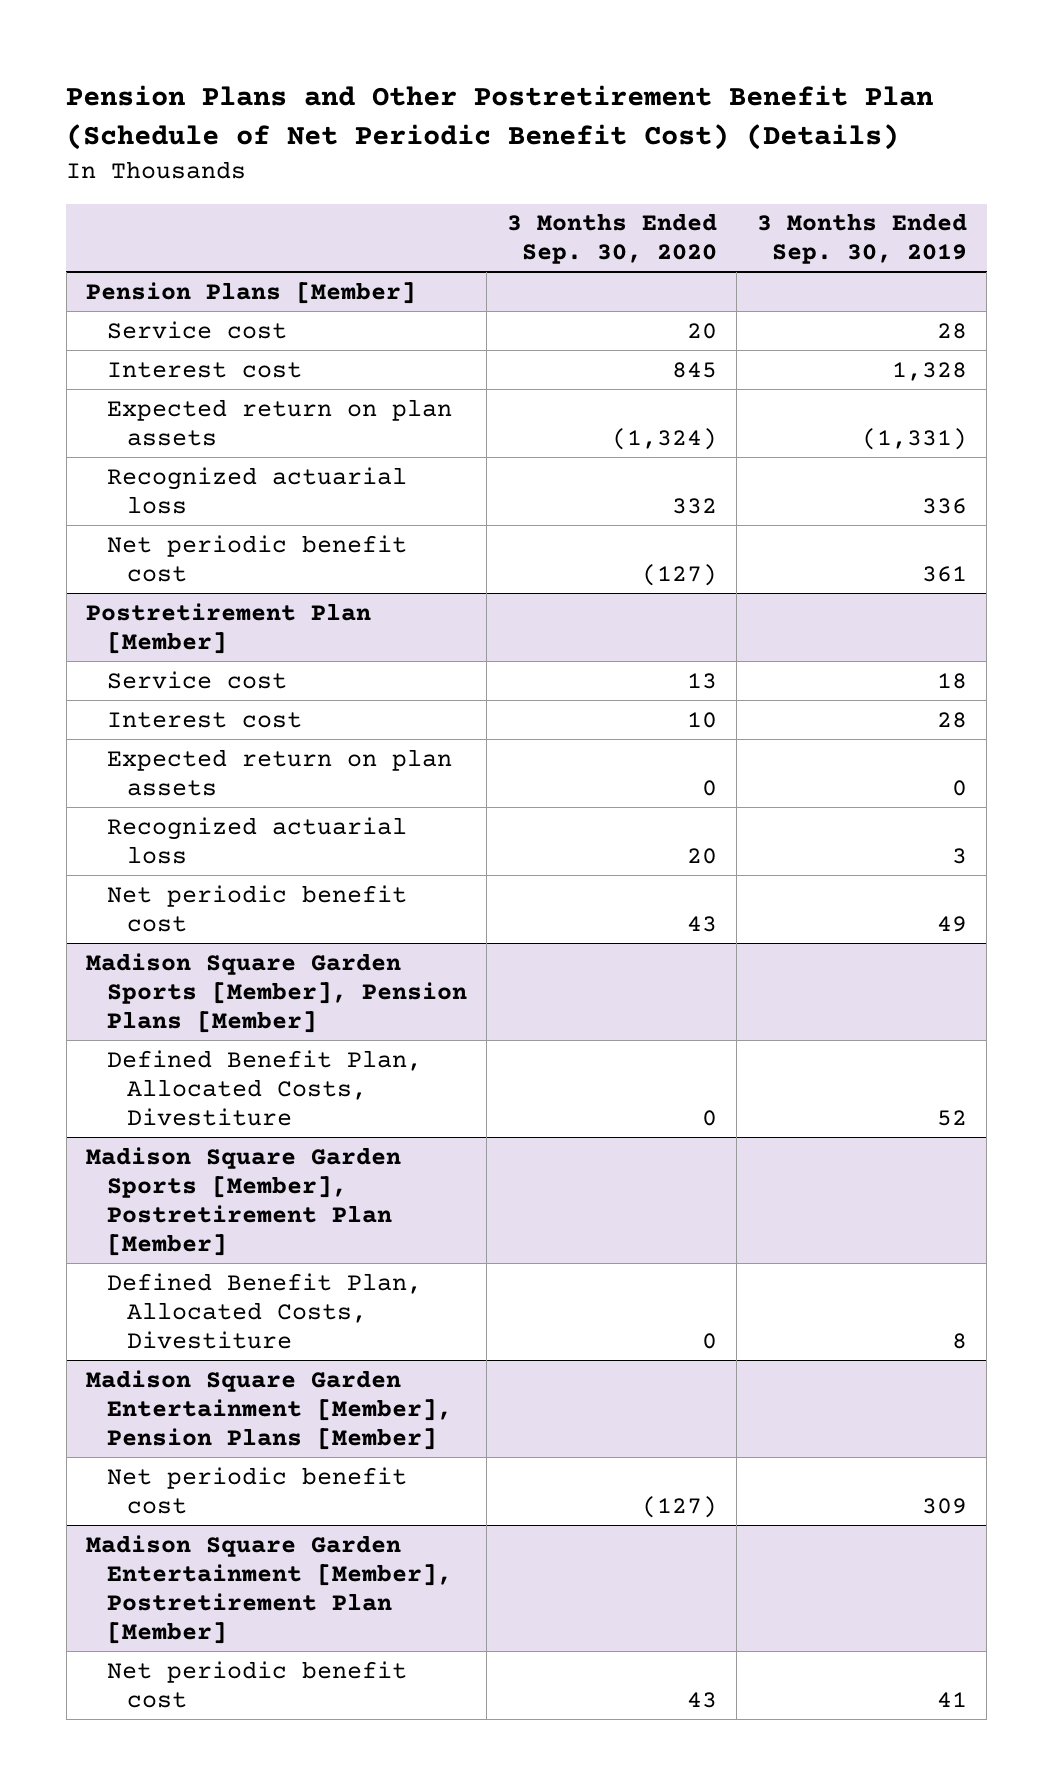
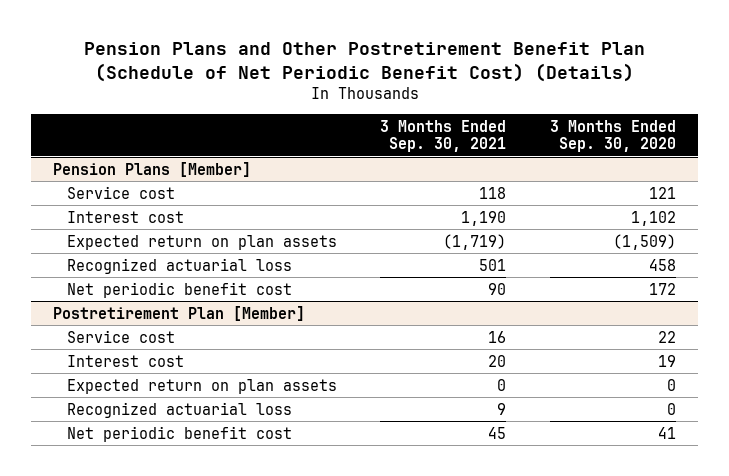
- | 3 Months Ended Sep. 30, 2020 | 3 Months Ended Sep. 30, 2019
+ | 3 Months Ended Sep. 30, 2021 | 3 Months Ended Sep. 30, 2020
@ Pension Plans [Member]
- Service cost | 20 | 28
- Interest cost | 845 | 1,328
- Expected return on plan assets | (1,324) | (1,331)
- Recognized actuarial loss | 332 | 336
- Net periodic benefit cost | (127) | 361
+ Service cost | 118 | 121
+ Interest cost | 1,190 | 1,102
+ Expected return on plan assets | (1,719) | (1,509)
+ Recognized actuarial loss | 501 | 458
+ Net periodic benefit cost | 90 | 172
@ Postretirement Plan [Member]
- Service cost | 13 | 18
- Interest cost | 10 | 28
+ Service cost | 16 | 22
+ Interest cost | 20 | 19
- Recognized actuarial loss | 20 | 3
- Net periodic benefit cost | 43 | 49
- Madison Square Garden Sports [Member], Pension Plans [Member]
- Defined Benefit Plan, Allocated Costs, Divestiture | 0 | 52
- Madison Square Garden Sports [Member], Postretirement Plan [Member]
- Defined Benefit Plan, Allocated Costs, Divestiture | 0 | 8
- Madison Square Garden Entertainment [Member], Pension Plans [Member]
- Net periodic benefit cost | (127) | 309
- Madison Square Garden Entertainment [Member], Postretirement Plan [Member]
- Net periodic benefit cost | 43 | 41
@ Postretirement Plan [Member]
+ Recognized actuarial loss | 9 | 0
+ Net periodic benefit cost | 45 | 41

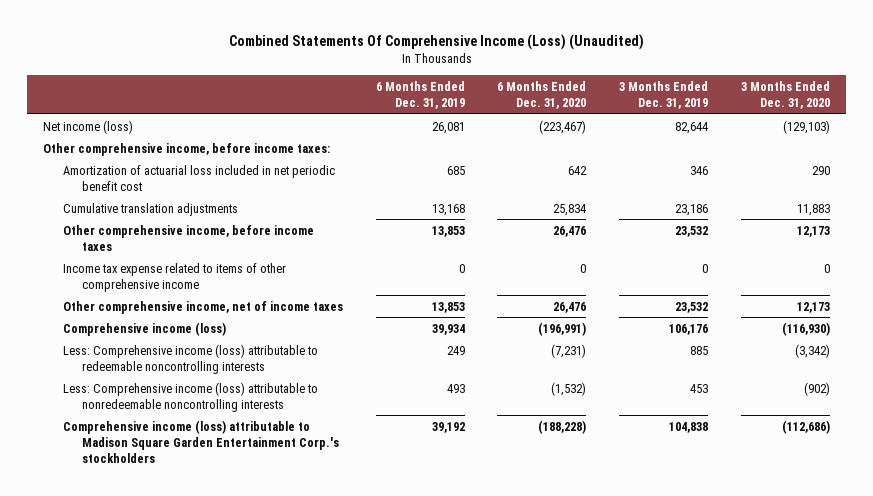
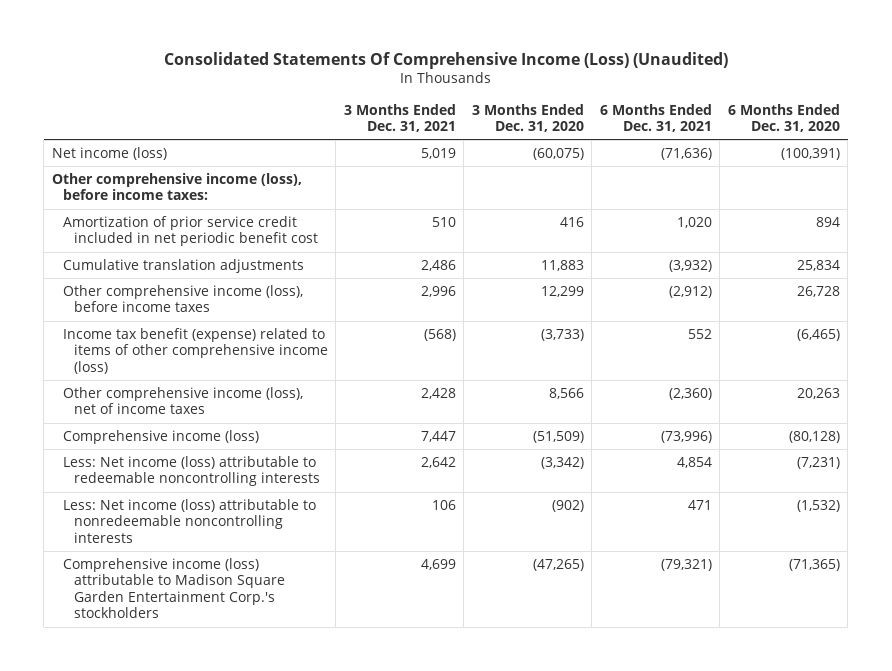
- Combined Statements Of Comprehensive Income (Loss) (Unaudited)
+ Consolidated Statements Of Comprehensive Income (Loss) (Unaudited)
- | 6 Months Ended Dec. 31, 2019 | 6 Months Ended Dec. 31, 2020 | 3 Months Ended Dec. 31, 2019 | 3 Months Ended Dec. 31, 2020
+ | 3 Months Ended Dec. 31, 2021 | 3 Months Ended Dec. 31, 2020 | 6 Months Ended Dec. 31, 2021 | 6 Months Ended Dec. 31, 2020
- Net income (loss) | 26,081 | (223,467) | 82,644 | (129,103)
- Other comprehensive income, before income taxes:
- Amortization of actuarial loss included in net periodic benefit cost | 685 | 642 | 346 | 290
+ Net income (loss) | 5,019 | (60,075) | (71,636) | (100,391)
+ Other comprehensive income (loss), before income taxes:
+ Amortization of prior service credit included in net periodic benefit cost | 510 | 416 | 1,020 | 894
- Other comprehensive income, before income taxes | 13,853 | 26,476 | 23,532 | 12,173
- Income tax expense related to items of other comprehensive income | 0 | 0 | 0 | 0
- Other comprehensive income, net of income taxes | 13,853 | 26,476 | 23,532 | 12,173
- Comprehensive income (loss) | 39,934 | (196,991) | 106,176 | (116,930)
- Less: Comprehensive income (loss) attributable to redeemable noncontrolling interests | 249 | (7,231) | 885 | (3,342)
- Less: Comprehensive income (loss) attributable to nonredeemable noncontrolling interests | 493 | (1,532) | 453 | (902)
- Comprehensive income (loss) attributable to Madison Square Garden Entertainment Corp.'s stockholders | 39,192 | (188,228) | 104,838 | (112,686)
+ Other comprehensive income (loss), before income taxes | 2,996 | 12,299 | (2,912) | 26,728
+ Income tax benefit (expense) related to items of other comprehensive income (loss) | (568) | (3,733) | 552 | (6,465)
+ Other comprehensive income (loss), net of income taxes | 2,428 | 8,566 | (2,360) | 20,263
+ Comprehensive income (loss) | 7,447 | (51,509) | (73,996) | (80,128)
+ Less: Net income (loss) attributable to redeemable noncontrolling interests | 2,642 | (3,342) | 4,854 | (7,231)
+ Less: Net income (loss) attributable to nonredeemable noncontrolling interests | 106 | (902) | 471 | (1,532)
+ Comprehensive income (loss) attributable to Madison Square Garden Entertainment Corp.'s stockholders | 4,699 | (47,265) | (79,321) | (71,365)

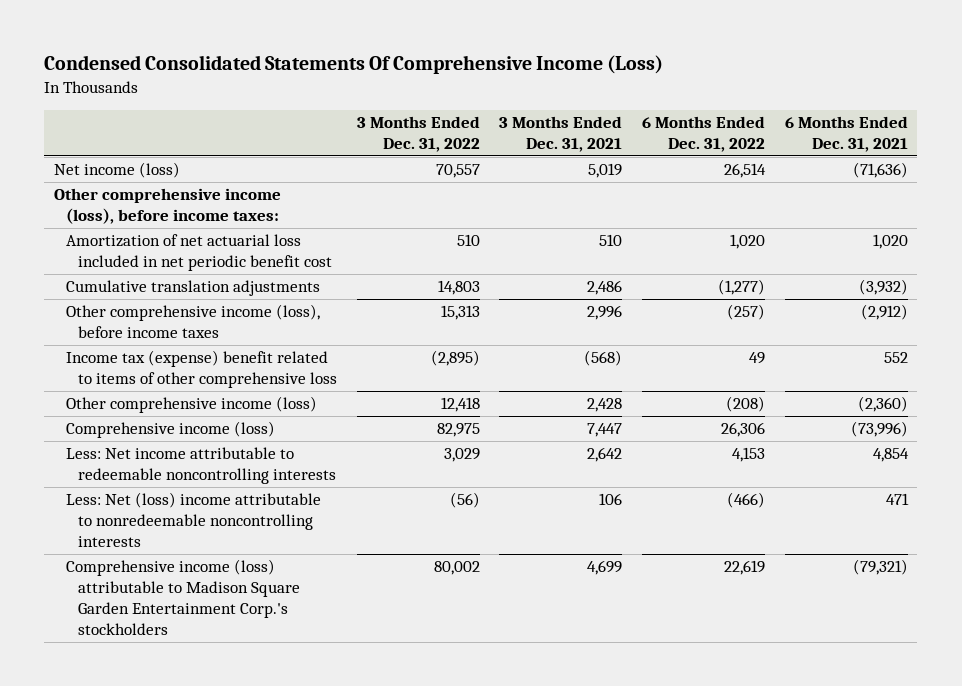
- Consolidated Statements Of Comprehensive Income (Loss) (Unaudited)
+ Condensed Consolidated Statements Of Comprehensive Income (Loss)
- | 3 Months Ended Dec. 31, 2021 | 3 Months Ended Dec. 31, 2020 | 6 Months Ended Dec. 31, 2021 | 6 Months Ended Dec. 31, 2020
+ | 3 Months Ended Dec. 31, 2022 | 3 Months Ended Dec. 31, 2021 | 6 Months Ended Dec. 31, 2022 | 6 Months Ended Dec. 31, 2021
- Amortization of prior service credit included in net periodic benefit cost | 510 | 416 | 1,020 | 894
+ Amortization of net actuarial loss included in net periodic benefit cost | 510 | 510 | 1,020 | 1,020
- Income tax benefit (expense) related to items of other comprehensive income (loss) | (568) | (3,733) | 552 | (6,465)
- Other comprehensive income (loss), net of income taxes | 2,428 | 8,566 | (2,360) | 20,263
+ Income tax (expense) benefit related to items of other comprehensive loss | (2,895) | (568) | 49 | 552
+ Other comprehensive income (loss) | 12,418 | 2,428 | (208) | (2,360)
- Less: Net income (loss) attributable to redeemable noncontrolling interests | 2,642 | (3,342) | 4,854 | (7,231)
- Less: Net income (loss) attributable to nonredeemable noncontrolling interests | 106 | (902) | 471 | (1,532)
+ Less: Net income attributable to redeemable noncontrolling interests | 3,029 | 2,642 | 4,153 | 4,854
+ Less: Net (loss) income attributable to nonredeemable noncontrolling interests | (56) | 106 | (466) | 471

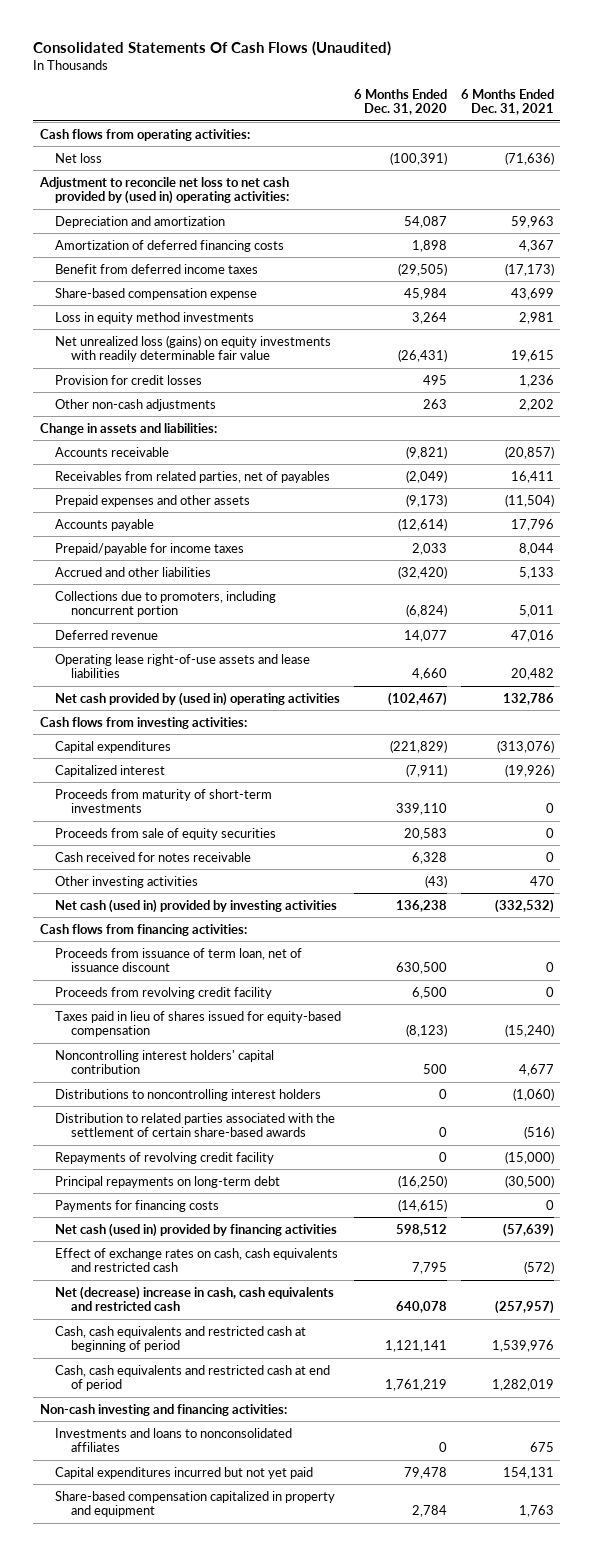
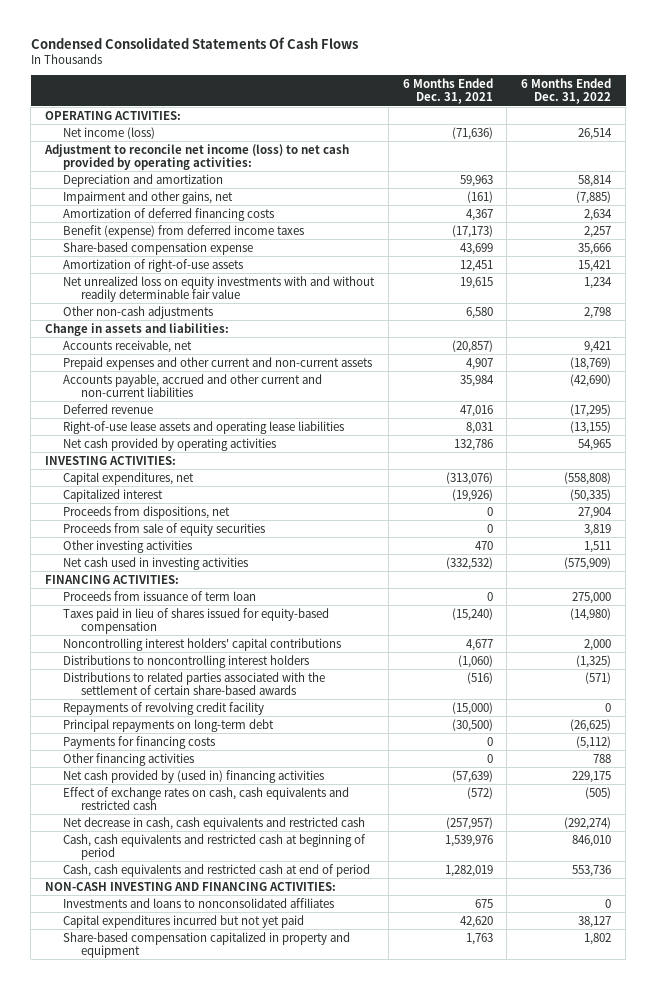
- Consolidated Statements Of Cash Flows (Unaudited)
+ Condensed Consolidated Statements Of Cash Flows
- | 6 Months Ended Dec. 31, 2020 | 6 Months Ended Dec. 31, 2021
+ | 6 Months Ended Dec. 31, 2021 | 6 Months Ended Dec. 31, 2022
- Cash flows from operating activities:
- Net loss | (100,391) | (71,636)
- Adjustment to reconcile net loss to net cash provided by (used in) operating activities:
+ OPERATING ACTIVITIES:
+ Net income (loss) | (71,636) | 26,514
+ Adjustment to reconcile net income (loss) to net cash provided by operating activities:
+ Impairment and other gains, net | (161) | (7,885)
- Benefit from deferred income taxes | (29,505) | (17,173)
+ Benefit (expense) from deferred income taxes | (17,173) | 2,257
- Loss in equity method investments | 3,264 | 2,981
- Net unrealized loss (gains) on equity investments with readily determinable fair value | (26,431) | 19,615
- Provision for credit losses | 495 | 1,236
- Other non-cash adjustments | 263 | 2,202
+ Amortization of right-of-use assets | 12,451 | 15,421
+ Net unrealized loss on equity investments with and without readily determinable fair value | 19,615 | 1,234
+ Other non-cash adjustments | 6,580 | 2,798
- Accounts receivable | (9,821) | (20,857)
- Receivables from related parties, net of payables | (2,049) | 16,411
- Prepaid expenses and other assets | (9,173) | (11,504)
- Accounts payable | (12,614) | 17,796
- Prepaid/payable for income taxes | 2,033 | 8,044
- Accrued and other liabilities | (32,420) | 5,133
- Collections due to promoters, including noncurrent portion | (6,824) | 5,011
+ Accounts receivable, net | (20,857) | 9,421
+ Prepaid expenses and other current and non-current assets | 4,907 | (18,769)
+ Accounts payable, accrued and other current and non-current liabilities | 35,984 | (42,690)
- Operating lease right-of-use assets and lease liabilities | 4,660 | 20,482
- Net cash provided by (used in) operating activities | (102,467) | 132,786
- Cash flows from investing activities:
- Capital expenditures | (221,829) | (313,076)
+ Right-of-use lease assets and operating lease liabilities | 8,031 | (13,155)
+ Net cash provided by operating activities | 132,786 | 54,965
+ INVESTING ACTIVITIES:
+ Capital expenditures, net | (313,076) | (558,808)
- Proceeds from maturity of short-term investments | 339,110 | 0
+ Proceeds from dispositions, net | 0 | 27,904
- Cash received for notes receivable | 6,328 | 0
- Net cash (used in) provided by investing activities | 136,238 | (332,532)
- Cash flows from financing activities:
- Proceeds from issuance of term loan, net of issuance discount | 630,500 | 0
- Proceeds from revolving credit facility | 6,500 | 0
+ Net cash used in investing activities | (332,532) | (575,909)
+ FINANCING ACTIVITIES:
+ Proceeds from issuance of term loan | 0 | 275,000
- Noncontrolling interest holders' capital contribution | 500 | 4,677
+ Noncontrolling interest holders' capital contributions | 4,677 | 2,000
- Distribution to related parties associated with the settlement of certain share-based awards | 0 | (516)
+ Distributions to related parties associated with the settlement of certain share-based awards | (516) | (571)
- Net cash (used in) provided by financing activities | 598,512 | (57,639)
+ Other financing activities | 0 | 788
+ Net cash provided by (used in) financing activities | (57,639) | 229,175
- Net (decrease) increase in cash, cash equivalents and restricted cash | 640,078 | (257,957)
+ Net decrease in cash, cash equivalents and restricted cash | (257,957) | (292,274)
- Non-cash investing and financing activities:
+ NON-CASH INVESTING AND FINANCING ACTIVITIES:
- Capital expenditures incurred but not yet paid | 79,478 | 154,131
+ Capital expenditures incurred but not yet paid | 42,620 | 38,127

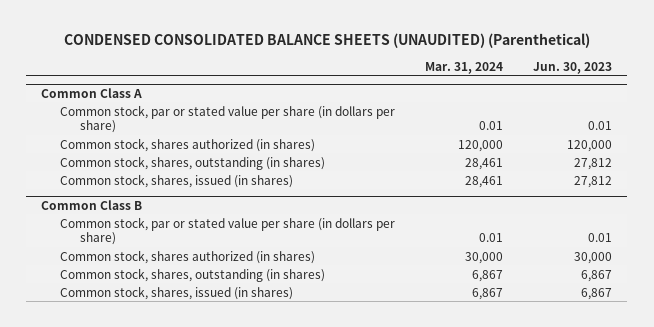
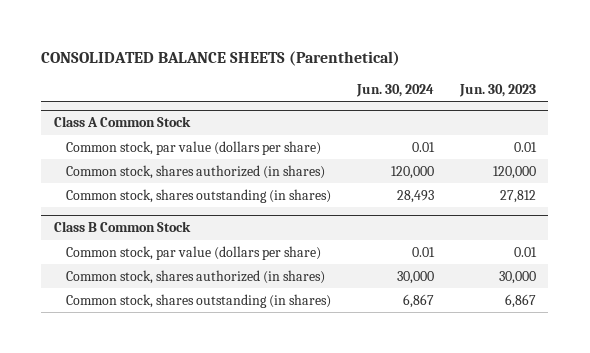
- CONDENSED CONSOLIDATED BALANCE SHEETS (UNAUDITED) (Parenthetical)
+ CONSOLIDATED BALANCE SHEETS (Parenthetical)
- | Mar. 31, 2024 | Jun. 30, 2023
+ | Jun. 30, 2024 | Jun. 30, 2023
- Common Class A
- Common stock, par or stated value per share (in dollars per share) | 0.01 | 0.01
+ Class A Common Stock
+ Common stock, par value (dollars per share) | 0.01 | 0.01
- Common stock, shares, outstanding (in shares) | 28,461 | 27,812
- Common stock, shares, issued (in shares) | 28,461 | 27,812
- Common Class B
- Common stock, par or stated value per share (in dollars per share) | 0.01 | 0.01
+ Common stock, shares outstanding (in shares) | 28,493 | 27,812
+ Class B Common Stock
+ Common stock, par value (dollars per share) | 0.01 | 0.01
- Common stock, shares, outstanding (in shares) | 6,867 | 6,867
- Common stock, shares, issued (in shares) | 6,867 | 6,867
+ Common stock, shares outstanding (in shares) | 6,867 | 6,867

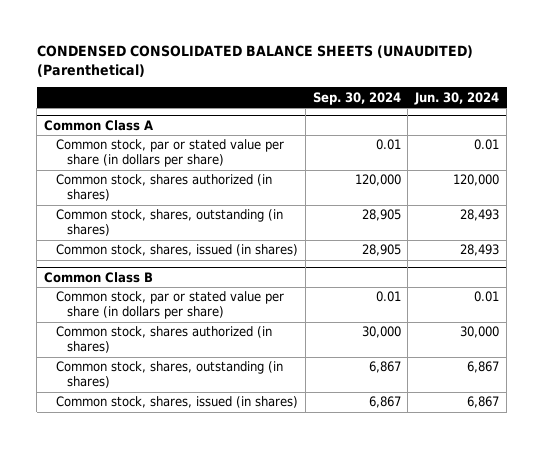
- CONSOLIDATED BALANCE SHEETS (Parenthetical)
+ CONDENSED CONSOLIDATED BALANCE SHEETS (UNAUDITED) (Parenthetical)
- | Jun. 30, 2024 | Jun. 30, 2023
+ | Sep. 30, 2024 | Jun. 30, 2024
- Class A Common Stock
- Common stock, par value (dollars per share) | 0.01 | 0.01
+ Common Class A
+ Common stock, par or stated value per share (in dollars per share) | 0.01 | 0.01
- Common stock, shares outstanding (in shares) | 28,493 | 27,812
- Class B Common Stock
- Common stock, par value (dollars per share) | 0.01 | 0.01
+ Common stock, shares, outstanding (in shares) | 28,905 | 28,493
+ Common stock, shares, issued (in shares) | 28,905 | 28,493
+ Common Class B
+ Common stock, par or stated value per share (in dollars per share) | 0.01 | 0.01
- Common stock, shares outstanding (in shares) | 6,867 | 6,867
+ Common stock, shares, outstanding (in shares) | 6,867 | 6,867
+ Common stock, shares, issued (in shares) | 6,867 | 6,867

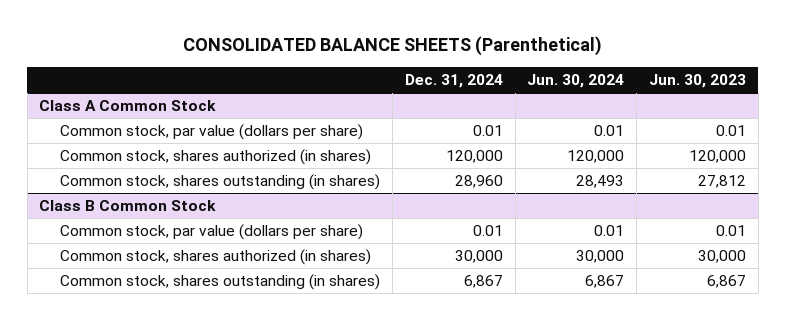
- CONDENSED CONSOLIDATED BALANCE SHEETS (UNAUDITED) (Parenthetical)
+ CONSOLIDATED BALANCE SHEETS (Parenthetical)
- | Sep. 30, 2024 | Jun. 30, 2024
+ | Dec. 31, 2024 | Jun. 30, 2024 | Jun. 30, 2023
- Common Class A
- Common stock, par or stated value per share (in dollars per share) | 0.01 | 0.01
+ Class A Common Stock
+ Common stock, par value (dollars per share) | 0.01 | 0.01 | 0.01
- Common stock, shares, outstanding (in shares) | 28,905 | 28,493
- Common stock, shares, issued (in shares) | 28,905 | 28,493
- Common Class B
- Common stock, par or stated value per share (in dollars per share) | 0.01 | 0.01
+ Common stock, shares outstanding (in shares) | 28,960 | 28,493 | 27,812
+ Class B Common Stock
+ Common stock, par value (dollars per share) | 0.01 | 0.01 | 0.01
- Common stock, shares, outstanding (in shares) | 6,867 | 6,867
- Common stock, shares, issued (in shares) | 6,867 | 6,867
+ Common stock, shares outstanding (in shares) | 6,867 | 6,867 | 6,867

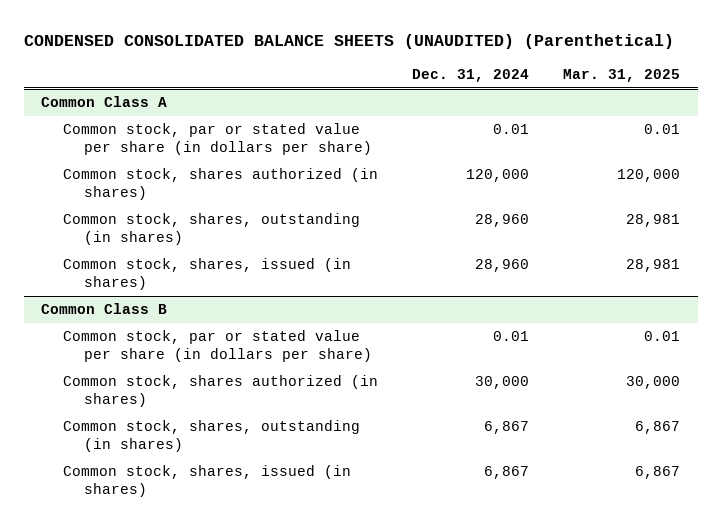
- CONSOLIDATED BALANCE SHEETS (Parenthetical)
+ CONDENSED CONSOLIDATED BALANCE SHEETS (UNAUDITED) (Parenthetical)
- | Dec. 31, 2024 | Jun. 30, 2024 | Jun. 30, 2023
+ | Dec. 31, 2024 | Mar. 31, 2025
- Class A Common Stock
- Common stock, par value (dollars per share) | 0.01 | 0.01 | 0.01
+ Common Class A
+ Common stock, par or stated value per share (in dollars per share) | 0.01 | 0.01
- Common stock, shares outstanding (in shares) | 28,960 | 28,493 | 27,812
- Class B Common Stock
- Common stock, par value (dollars per share) | 0.01 | 0.01 | 0.01
+ Common stock, shares, outstanding (in shares) | 28,960 | 28,981
+ Common stock, shares, issued (in shares) | 28,960 | 28,981
+ Common Class B
+ Common stock, par or stated value per share (in dollars per share) | 0.01 | 0.01
- Common stock, shares outstanding (in shares) | 6,867 | 6,867 | 6,867
+ Common stock, shares, outstanding (in shares) | 6,867 | 6,867
+ Common stock, shares, issued (in shares) | 6,867 | 6,867

